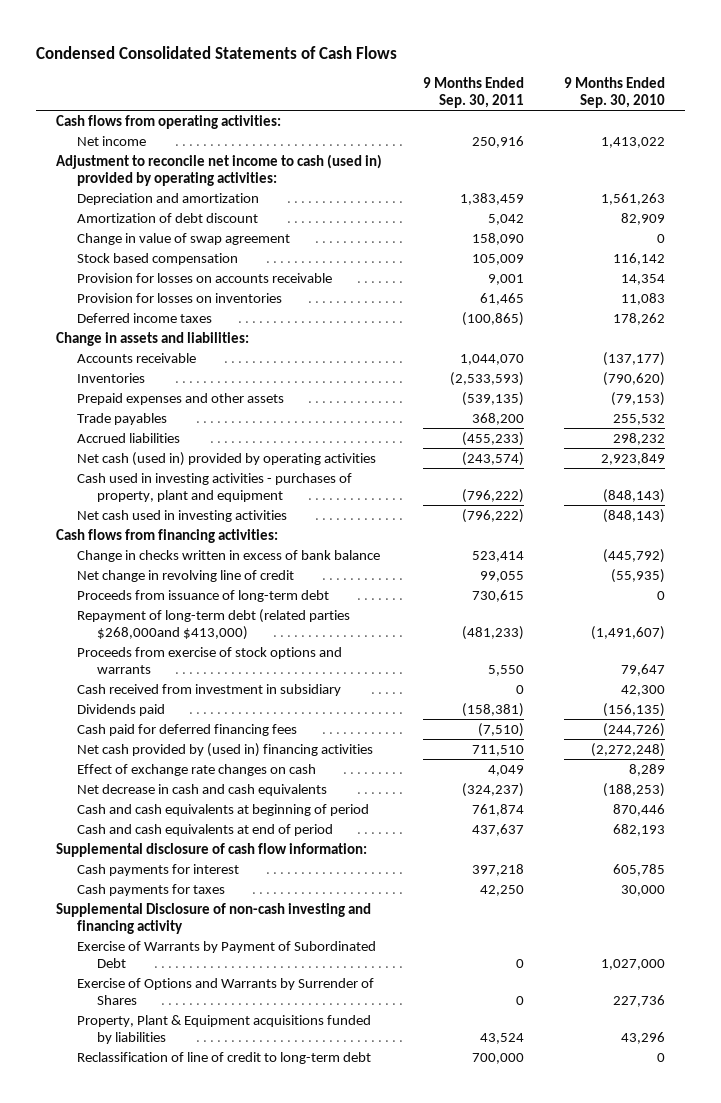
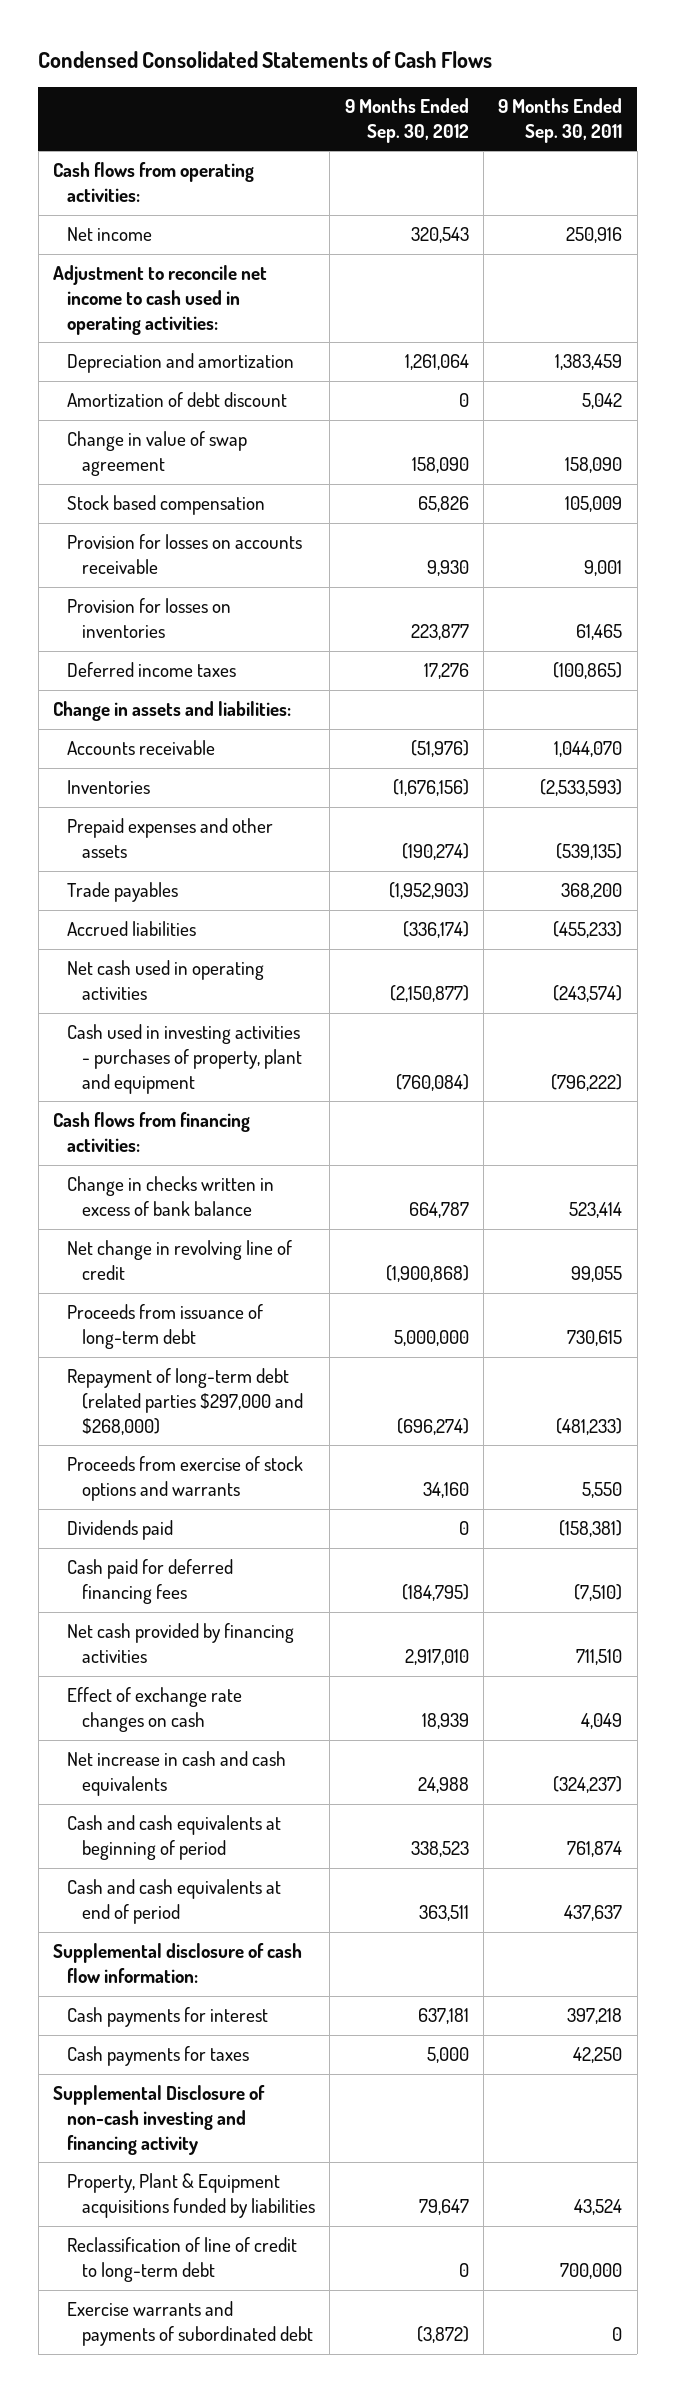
- | 9 Months Ended Sep. 30, 2011 | 9 Months Ended Sep. 30, 2010
+ | 9 Months Ended Sep. 30, 2012 | 9 Months Ended Sep. 30, 2011
- Adjustment to reconcile net income to cash (used in) provided by operating activities:
+ Adjustment to reconcile net income to cash used in operating activities:
- Net cash (used in) provided by operating activities | (243,574) | 2,923,849
+ Net cash used in operating activities | (2,150,877) | (243,574)
- Net cash used in investing activities | (796,222) | (848,143)
- Repayment of long-term debt (related parties $268,000and $413,000) | (481,233) | (1,491,607)
+ Repayment of long-term debt (related parties $297,000 and $268,000) | (696,274) | (481,233)
- Cash received from investment in subsidiary | 0 | 42,300
- Net cash provided by (used in) financing activities | 711,510 | (2,272,248)
+ Net cash provided by financing activities | 2,917,010 | 711,510
- Net decrease in cash and cash equivalents | (324,237) | (188,253)
+ Net increase in cash and cash equivalents | 24,988 | (324,237)
- Exercise of Warrants by Payment of Subordinated Debt | 0 | 1,027,000
- Exercise of Options and Warrants by Surrender of Shares | 0 | 227,736
+ Exercise warrants and payments of subordinated debt | (3,872) | 0

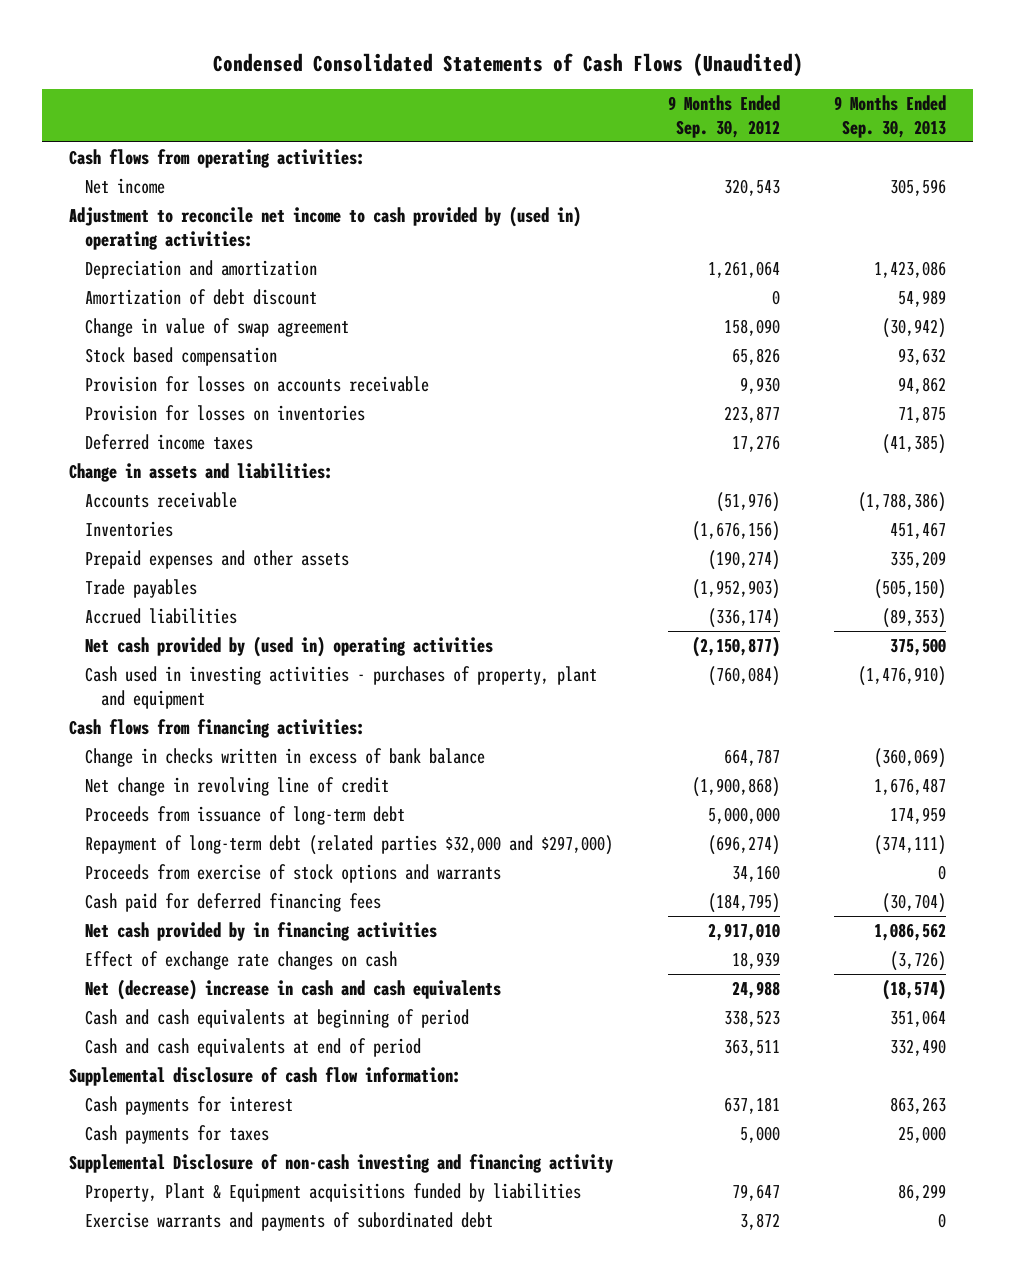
- Condensed Consolidated Statements of Cash Flows
+ Condensed Consolidated Statements of Cash Flows (Unaudited)
- | 9 Months Ended Sep. 30, 2012 | 9 Months Ended Sep. 30, 2011
+ | 9 Months Ended Sep. 30, 2012 | 9 Months Ended Sep. 30, 2013
- Adjustment to reconcile net income to cash used in operating activities:
+ Adjustment to reconcile net income to cash provided by (used in) operating activities:
- Net cash used in operating activities | (2,150,877) | (243,574)
+ Net cash provided by (used in) operating activities | (2,150,877) | 375,500
- Repayment of long-term debt (related parties $297,000 and $268,000) | (696,274) | (481,233)
+ Repayment of long-term debt (related parties $32,000 and $297,000) | (696,274) | (374,111)
- Dividends paid | 0 | (158,381)
- Net cash provided by financing activities | 2,917,010 | 711,510
+ Net cash provided by in financing activities | 2,917,010 | 1,086,562
- Net increase in cash and cash equivalents | 24,988 | (324,237)
+ Net (decrease) increase in cash and cash equivalents | 24,988 | (18,574)
- Reclassification of line of credit to long-term debt | 0 | 700,000
- Exercise warrants and payments of subordinated debt | (3,872) | 0
+ Exercise warrants and payments of subordinated debt | 3,872 | 0

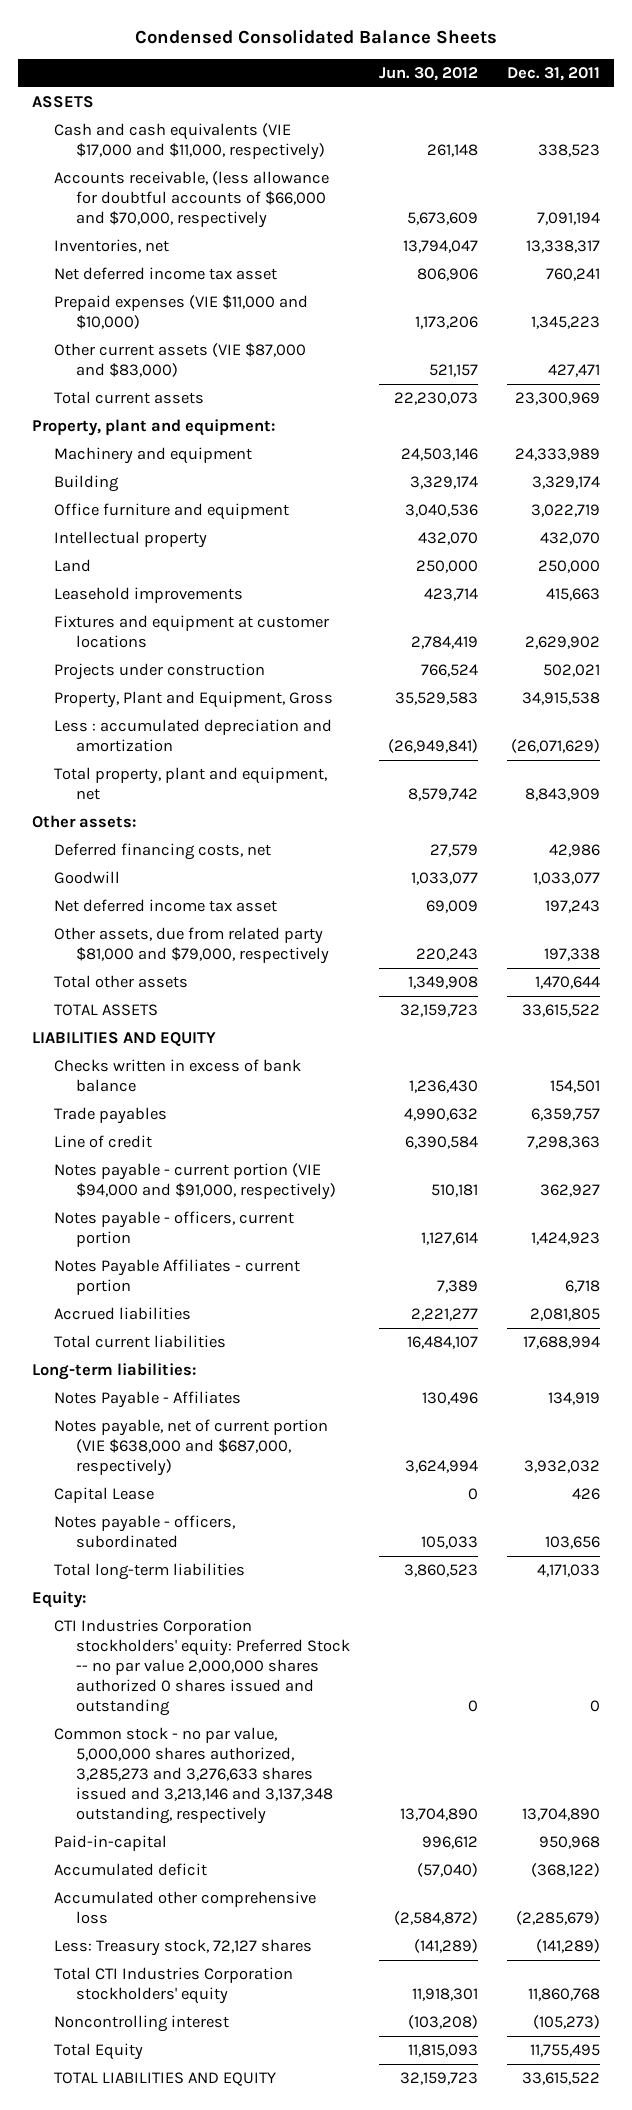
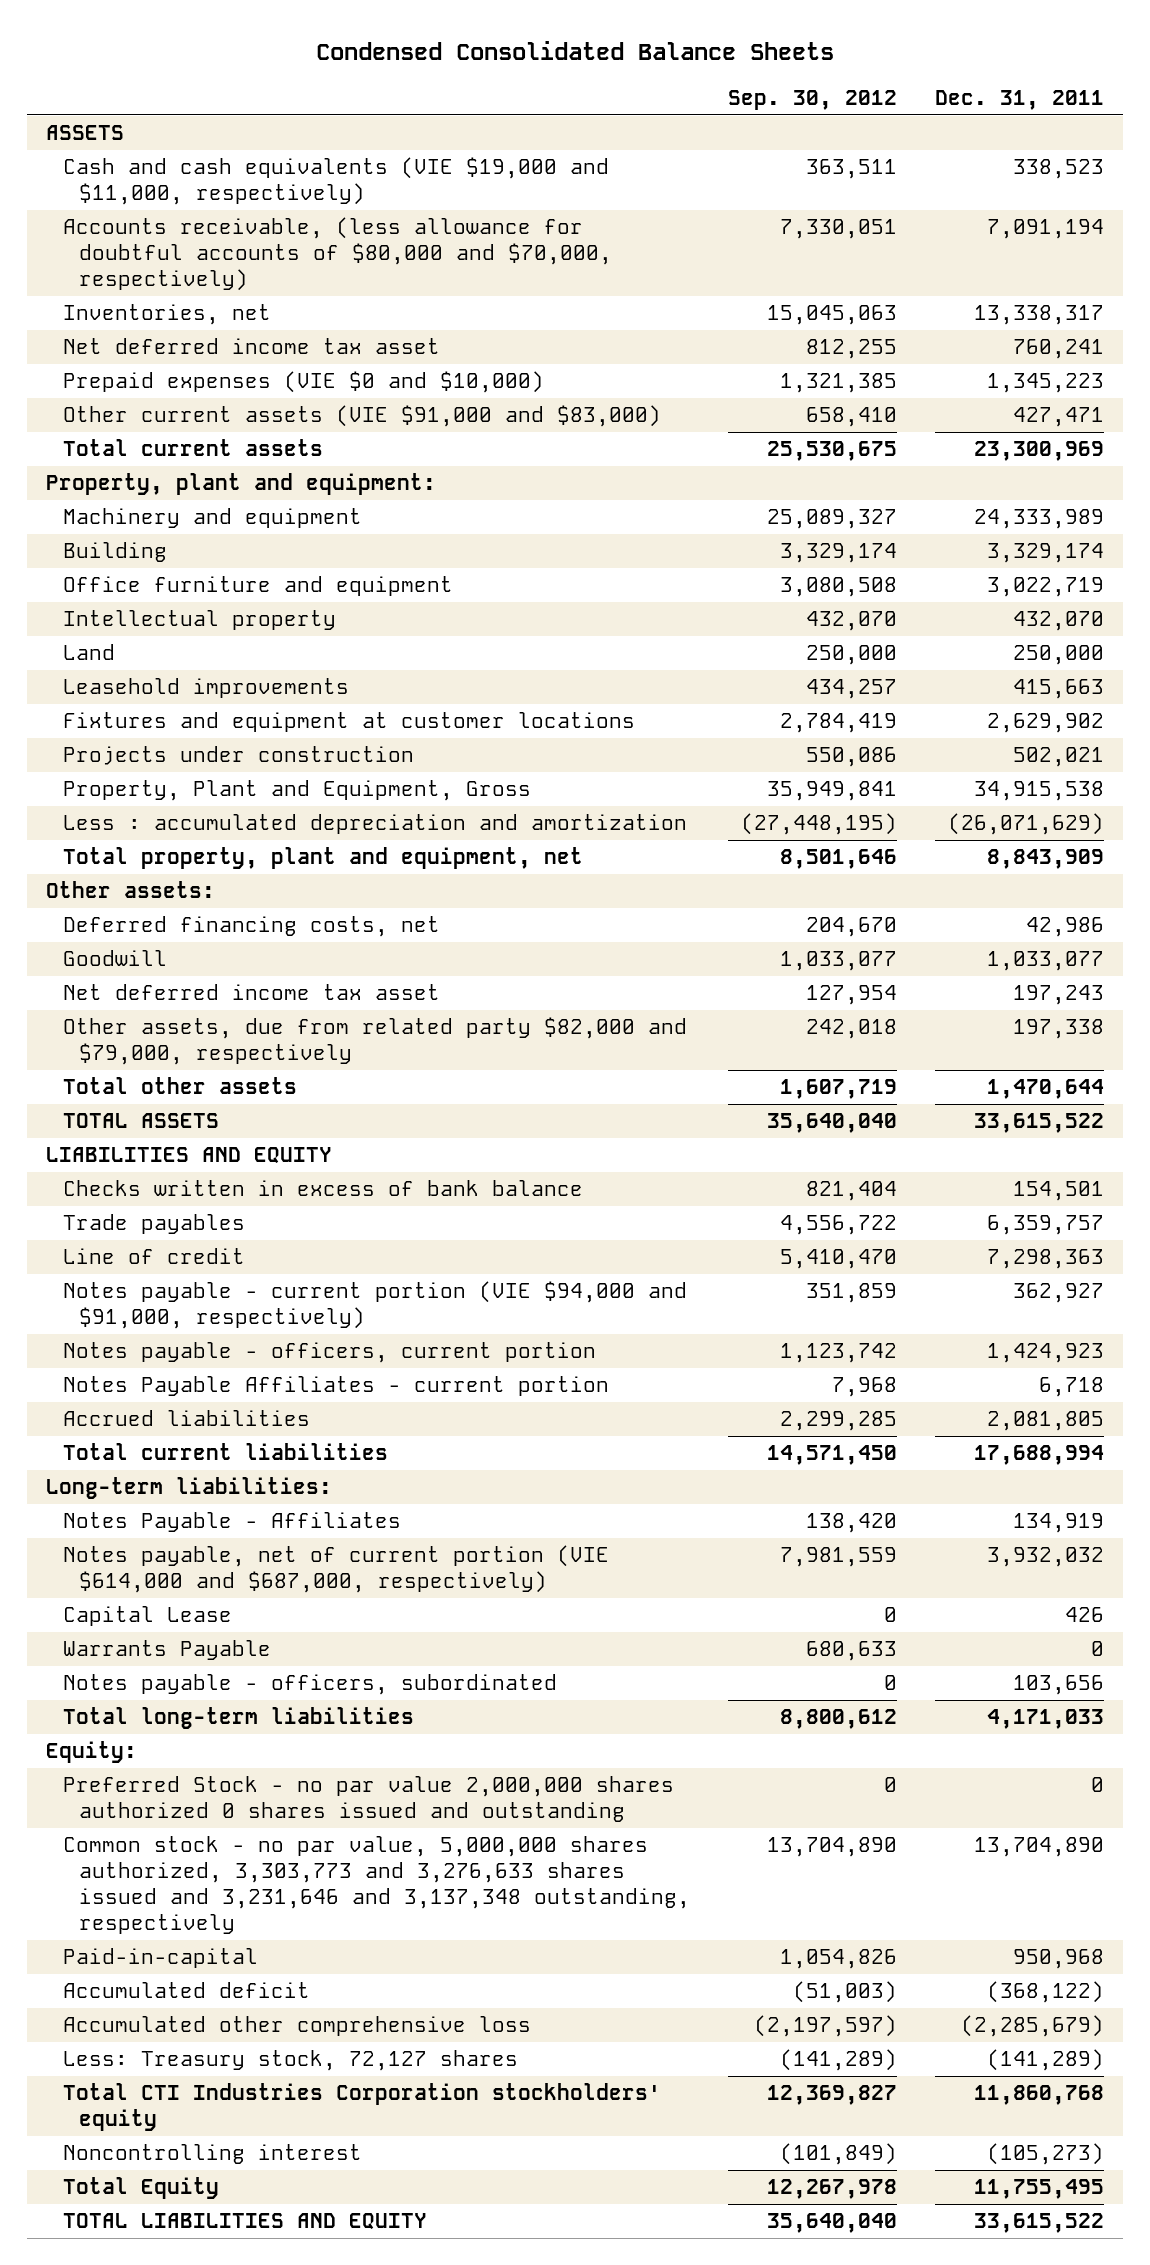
- | Jun. 30, 2012 | Dec. 31, 2011
+ | Sep. 30, 2012 | Dec. 31, 2011
- Cash and cash equivalents (VIE $17,000 and $11,000, respectively) | 261,148 | 338,523
- Accounts receivable, (less allowance for doubtful accounts of $66,000 and $70,000, respectively | 5,673,609 | 7,091,194
+ Cash and cash equivalents (VIE $19,000 and $11,000, respectively) | 363,511 | 338,523
+ Accounts receivable, (less allowance for doubtful accounts of $80,000 and $70,000, respectively) | 7,330,051 | 7,091,194
- Prepaid expenses (VIE $11,000 and $10,000) | 1,173,206 | 1,345,223
- Other current assets (VIE $87,000 and $83,000) | 521,157 | 427,471
+ Prepaid expenses (VIE $0 and $10,000) | 1,321,385 | 1,345,223
+ Other current assets (VIE $91,000 and $83,000) | 658,410 | 427,471
- Other assets, due from related party $81,000 and $79,000, respectively | 220,243 | 197,338
+ Other assets, due from related party $82,000 and $79,000, respectively | 242,018 | 197,338
- Notes payable, net of current portion (VIE $638,000 and $687,000, respectively) | 3,624,994 | 3,932,032
+ Notes payable, net of current portion (VIE $614,000 and $687,000, respectively) | 7,981,559 | 3,932,032
+ Warrants Payable | 680,633 | 0
- CTI Industries Corporation stockholders' equity: Preferred Stock -- no par value 2,000,000 shares authorized 0 shares issued and outstanding | 0 | 0
- Common stock - no par value, 5,000,000 shares authorized, 3,285,273 and 3,276,633 shares issued and 3,213,146 and 3,137,348 outstanding, respectively | 13,704,890 | 13,704,890
+ Preferred Stock - no par value 2,000,000 shares authorized 0 shares issued and outstanding | 0 | 0
+ Common stock - no par value, 5,000,000 shares authorized, 3,303,773 and 3,276,633 shares issued and 3,231,646 and 3,137,348 outstanding, respectively | 13,704,890 | 13,704,890

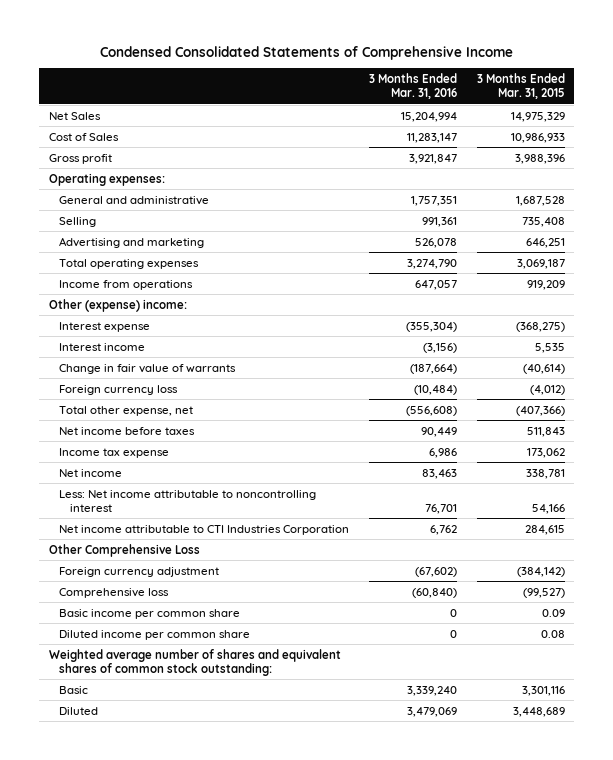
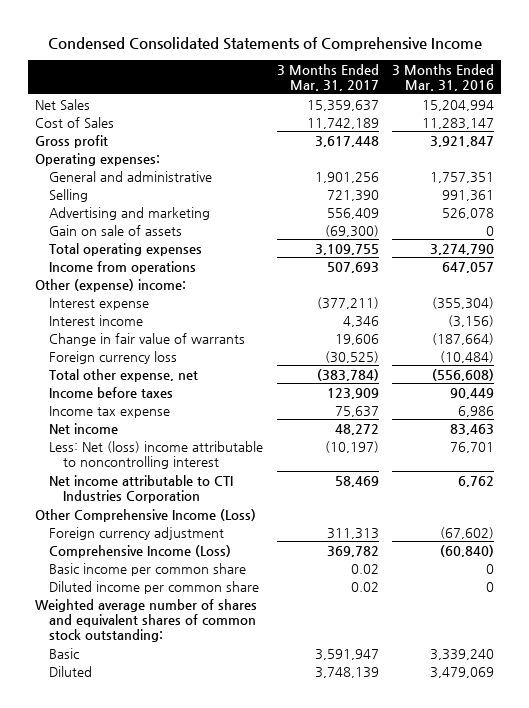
- | 3 Months Ended Mar. 31, 2016 | 3 Months Ended Mar. 31, 2015
+ | 3 Months Ended Mar. 31, 2017 | 3 Months Ended Mar. 31, 2016
+ Gain on sale of assets | (69,300) | 0
- Net income before taxes | 90,449 | 511,843
+ Income before taxes | 123,909 | 90,449
- Less: Net income attributable to noncontrolling interest | 76,701 | 54,166
+ Less: Net (loss) income attributable to noncontrolling interest | (10,197) | 76,701
- Other Comprehensive Loss
+ Other Comprehensive Income (Loss)
- Comprehensive loss | (60,840) | (99,527)
+ Comprehensive Income (Loss) | 369,782 | (60,840)

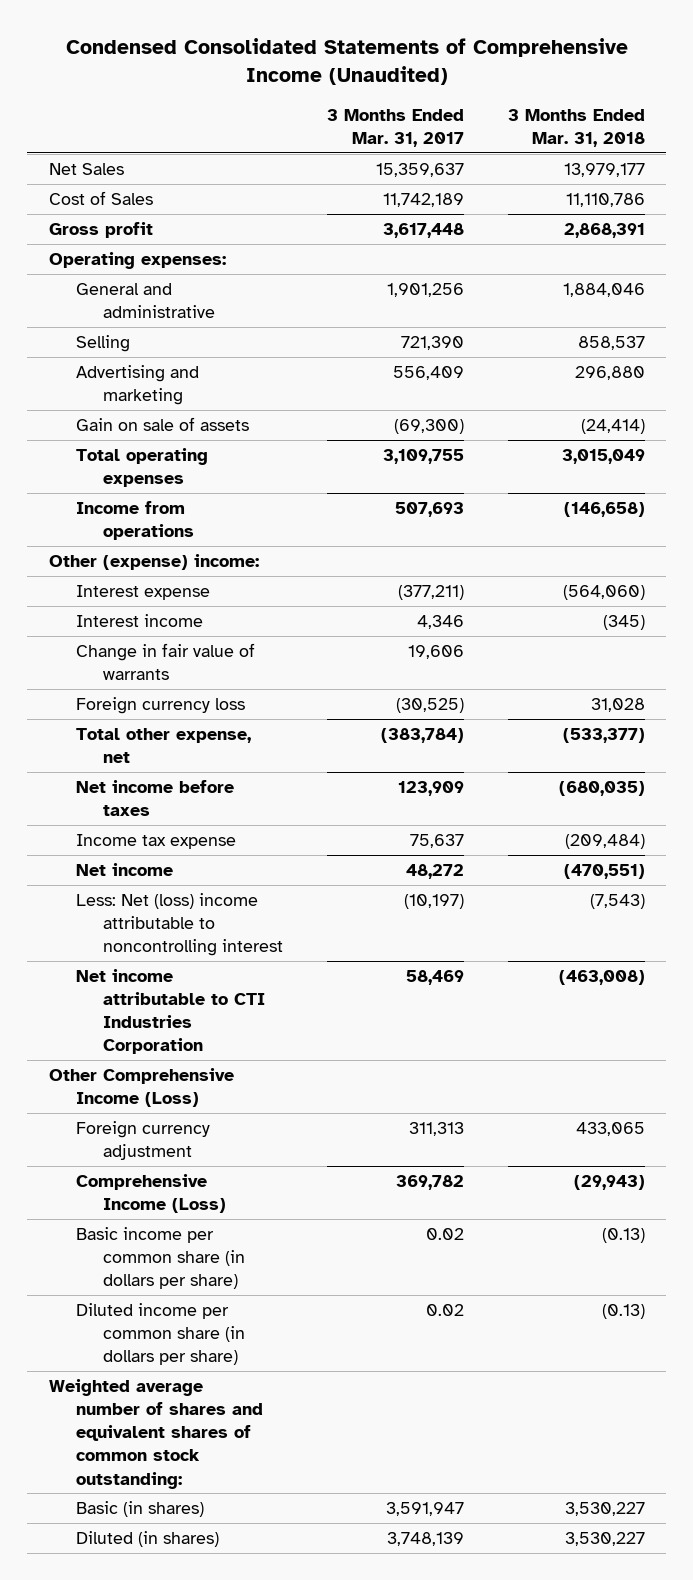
- Condensed Consolidated Statements of Comprehensive Income
+ Condensed Consolidated Statements of Comprehensive Income (Unaudited)
- | 3 Months Ended Mar. 31, 2017 | 3 Months Ended Mar. 31, 2016
+ | 3 Months Ended Mar. 31, 2017 | 3 Months Ended Mar. 31, 2018
- Income before taxes | 123,909 | 90,449
+ Net income before taxes | 123,909 | (680,035)
- Basic income per common share | 0.02 | 0
- Diluted income per common share | 0.02 | 0
+ Basic income per common share (in dollars per share) | 0.02 | (0.13)
+ Diluted income per common share (in dollars per share) | 0.02 | (0.13)
- Basic | 3,591,947 | 3,339,240
- Diluted | 3,748,139 | 3,479,069
+ Basic (in shares) | 3,591,947 | 3,530,227
+ Diluted (in shares) | 3,748,139 | 3,530,227

